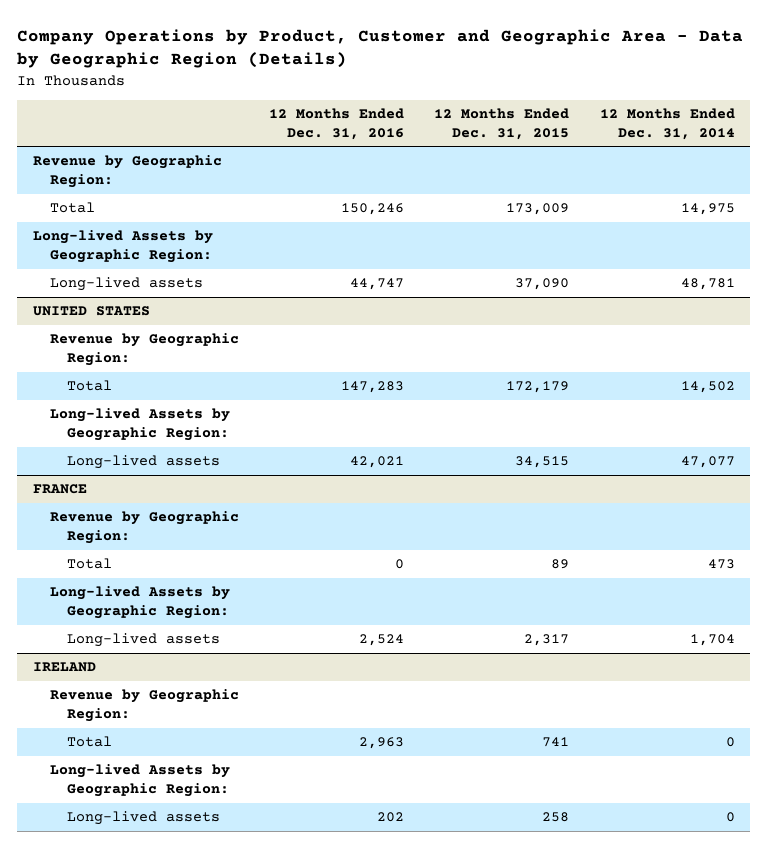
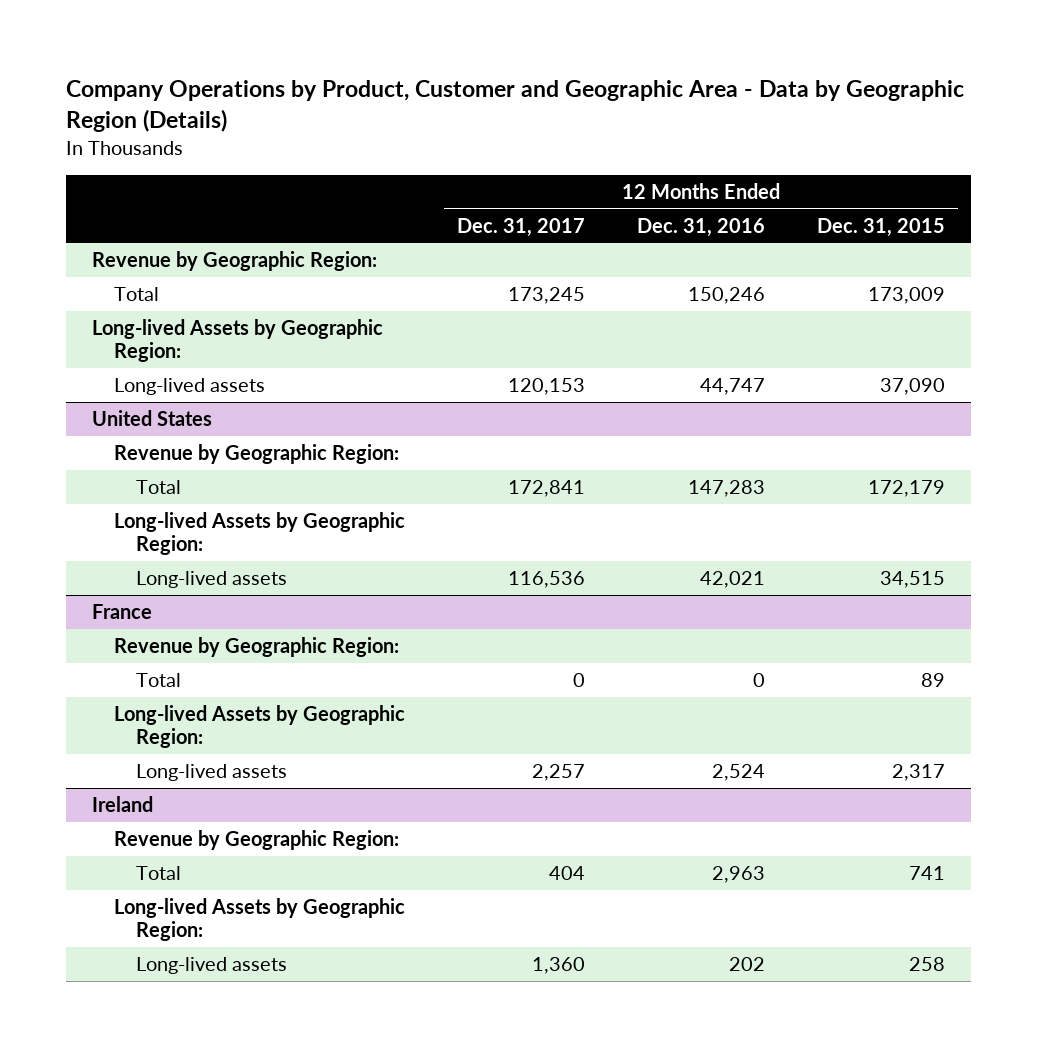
- | 12 Months Ended Dec. 31, 2016 | 12 Months Ended Dec. 31, 2015 | 12 Months Ended Dec. 31, 2014
+ | 12 Months Ended Dec. 31, 2017 | 12 Months Ended Dec. 31, 2016 | 12 Months Ended Dec. 31, 2015
- UNITED STATES
+ United States
- FRANCE
+ France
- IRELAND
+ Ireland

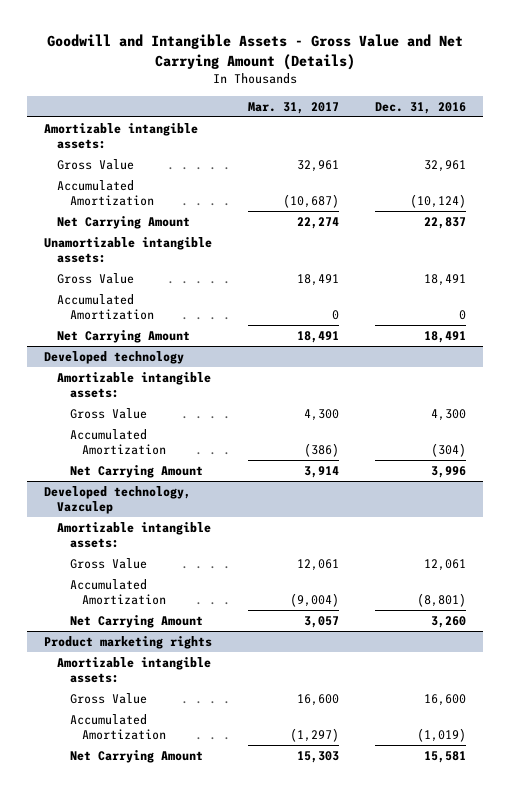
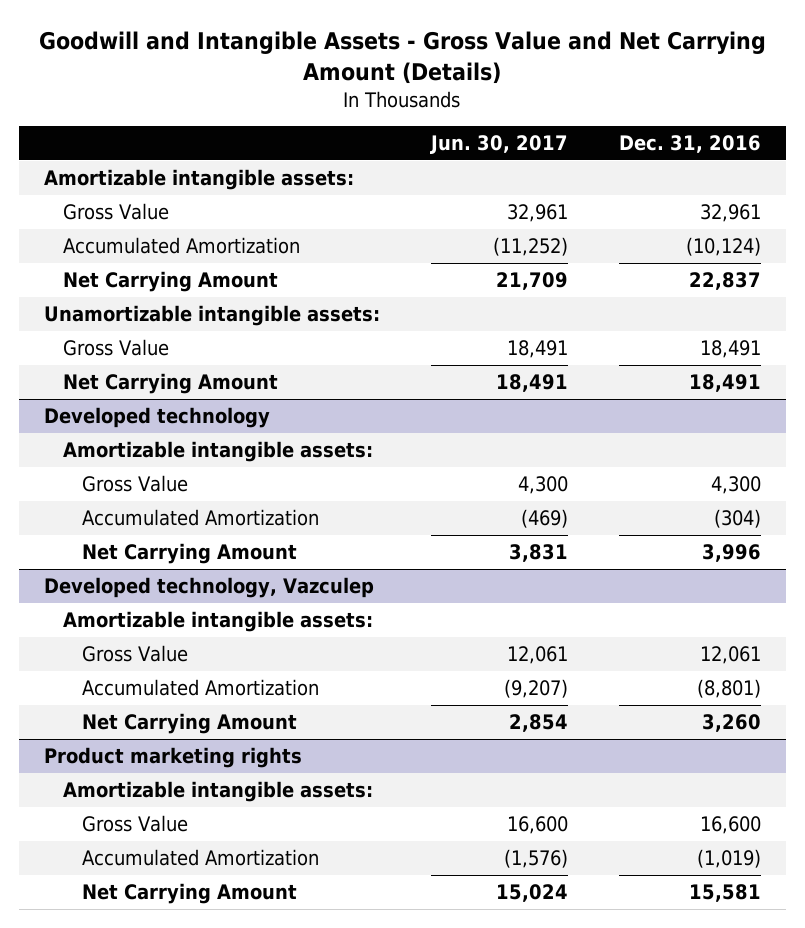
- | Mar. 31, 2017 | Dec. 31, 2016
+ | Jun. 30, 2017 | Dec. 31, 2016
- Accumulated Amortization | 0 | 0

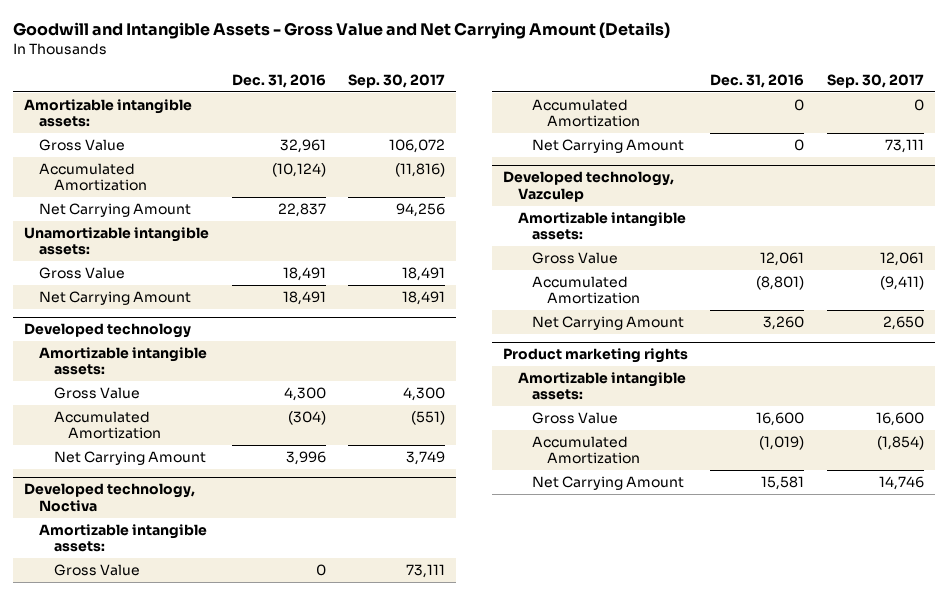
- | Jun. 30, 2017 | Dec. 31, 2016
+ | Dec. 31, 2016 | Sep. 30, 2017
+ Developed technology, Noctiva
+ Amortizable intangible assets:
+ Gross Value | 0 | 73,111
+ Accumulated Amortization | 0 | 0
+ Net Carrying Amount | 0 | 73,111

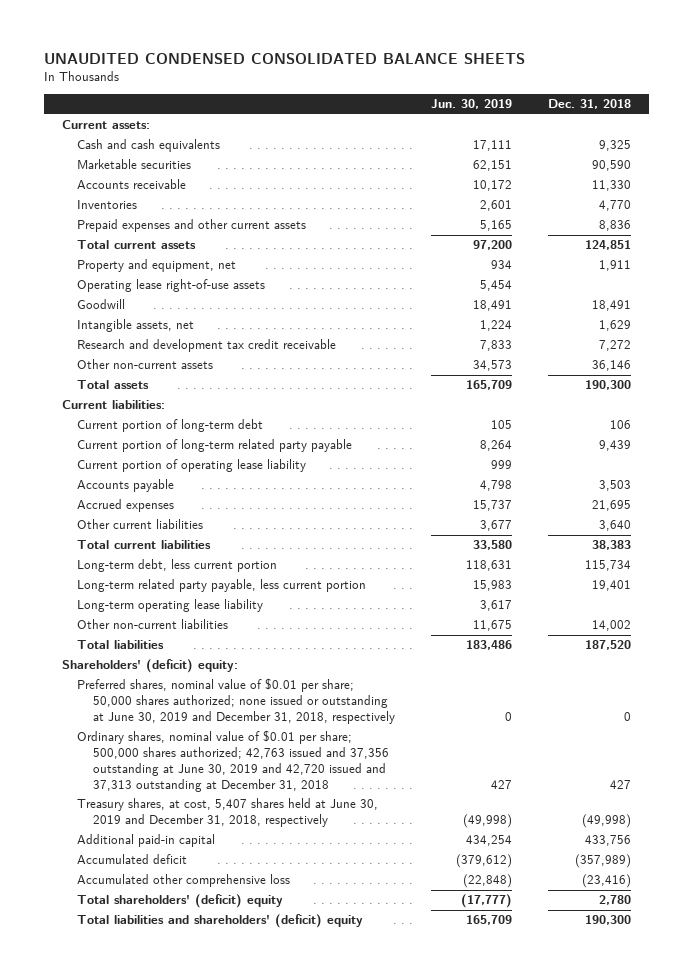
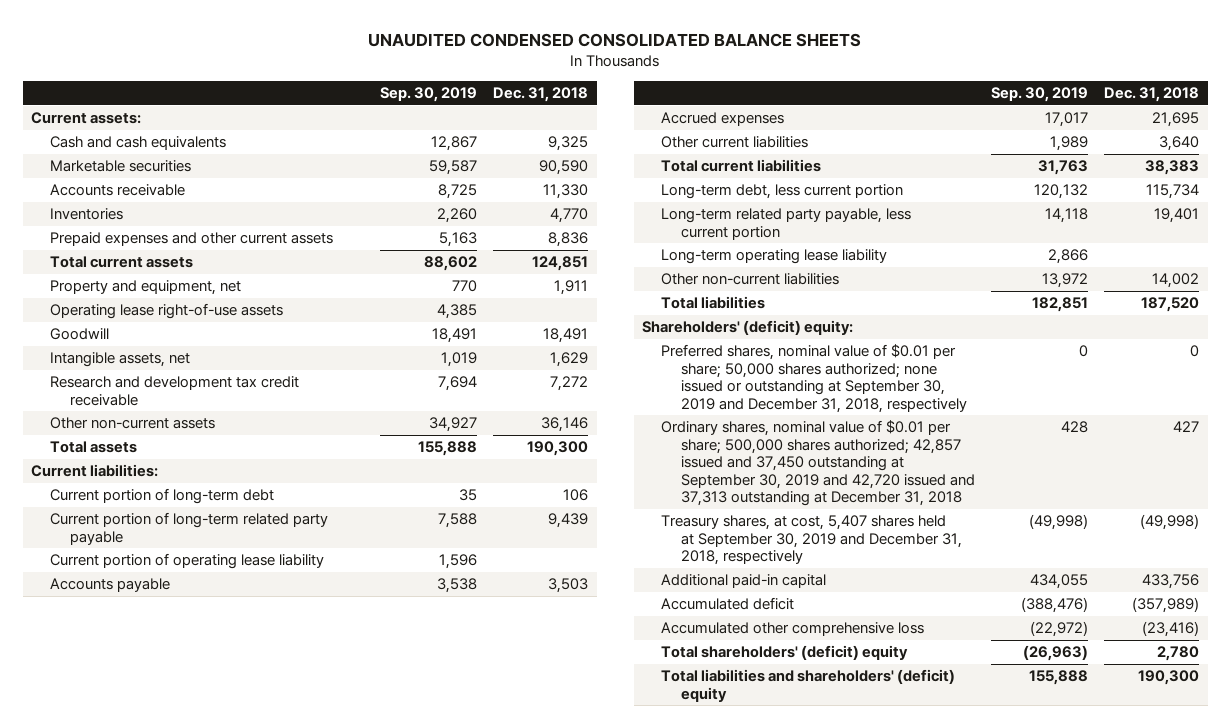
- | Jun. 30, 2019 | Dec. 31, 2018
+ | Sep. 30, 2019 | Dec. 31, 2018
- Preferred shares, nominal value of $0.01 per share; 50,000 shares authorized; none issued or outstanding at June 30, 2019 and December 31, 2018, respectively | 0 | 0
- Ordinary shares, nominal value of $0.01 per share; 500,000 shares authorized; 42,763 issued and 37,356 outstanding at June 30, 2019 and 42,720 issued and 37,313 outstanding at December 31, 2018 | 427 | 427
- Treasury shares, at cost, 5,407 shares held at June 30, 2019 and December 31, 2018, respectively | (49,998) | (49,998)
+ Preferred shares, nominal value of $0.01 per share; 50,000 shares authorized; none issued or outstanding at September 30, 2019 and December 31, 2018, respectively | 0 | 0
+ Ordinary shares, nominal value of $0.01 per share; 500,000 shares authorized; 42,857 issued and 37,450 outstanding at September 30, 2019 and 42,720 issued and 37,313 outstanding at December 31, 2018 | 428 | 427
+ Treasury shares, at cost, 5,407 shares held at September 30, 2019 and December 31, 2018, respectively | (49,998) | (49,998)

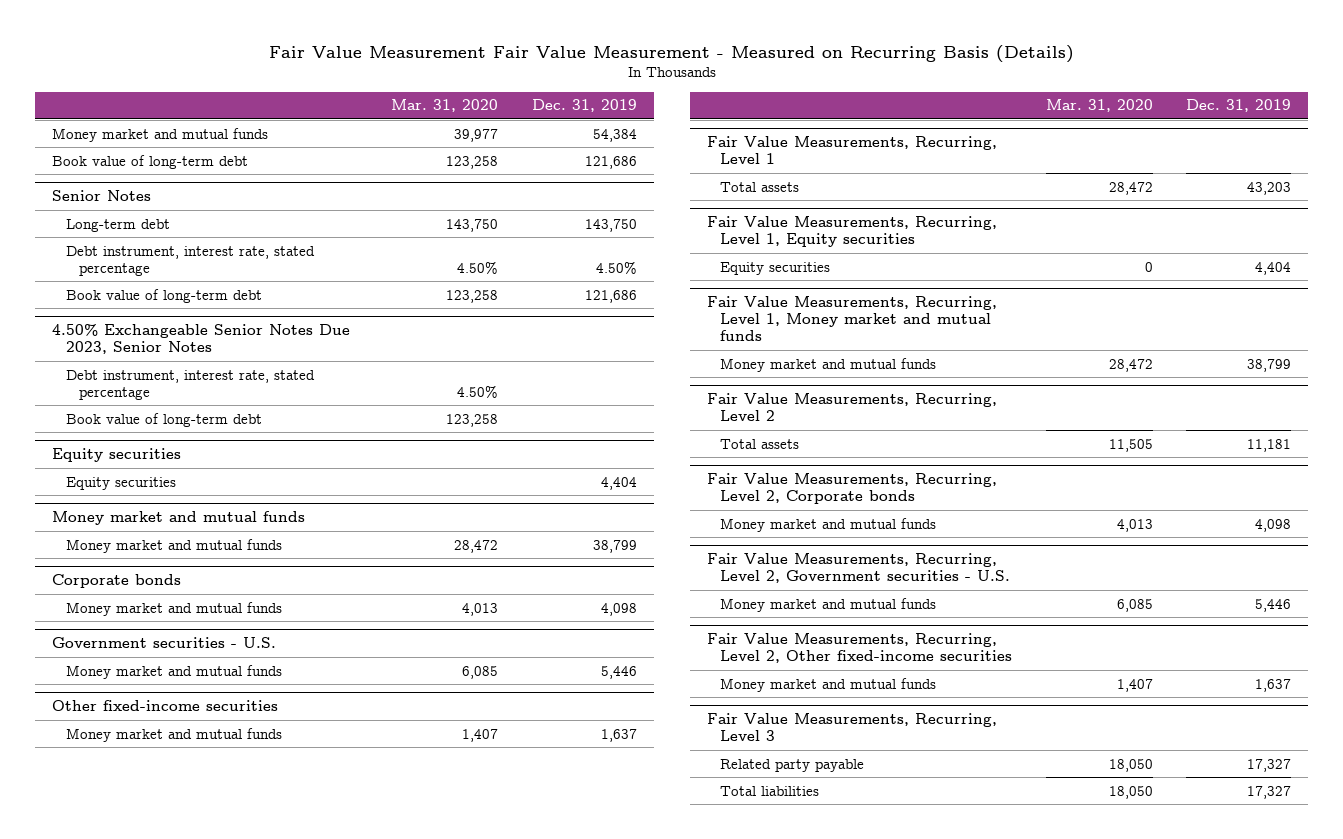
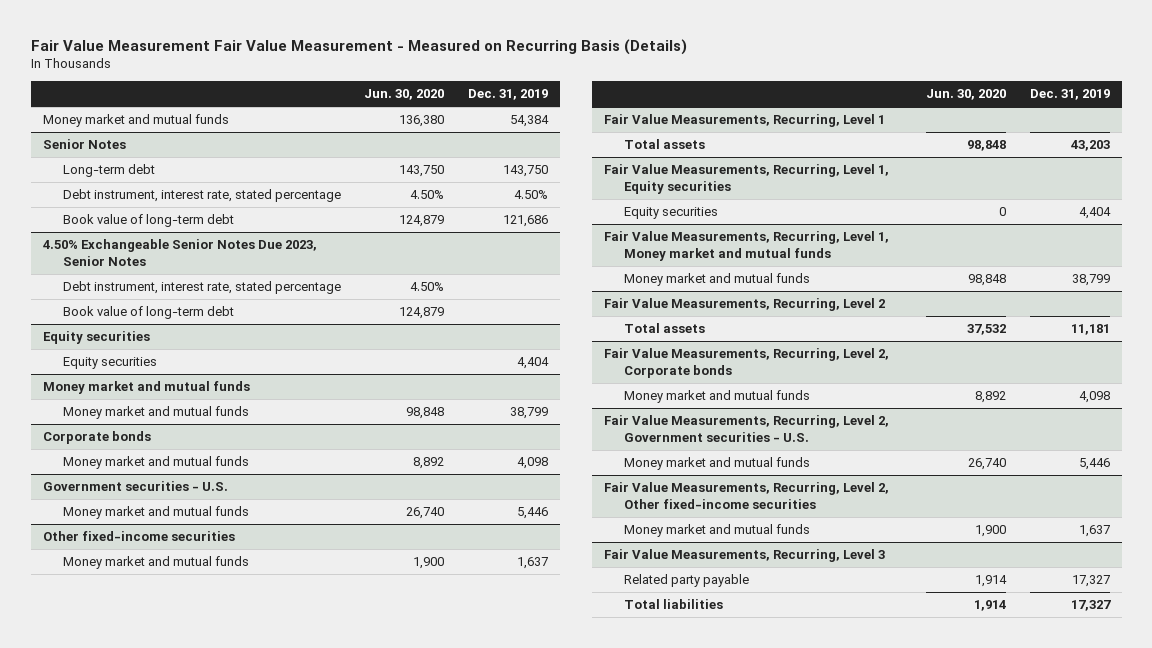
- | Mar. 31, 2020 | Dec. 31, 2019
+ | Jun. 30, 2020 | Dec. 31, 2019
- Book value of long-term debt | 123,258 | 121,686

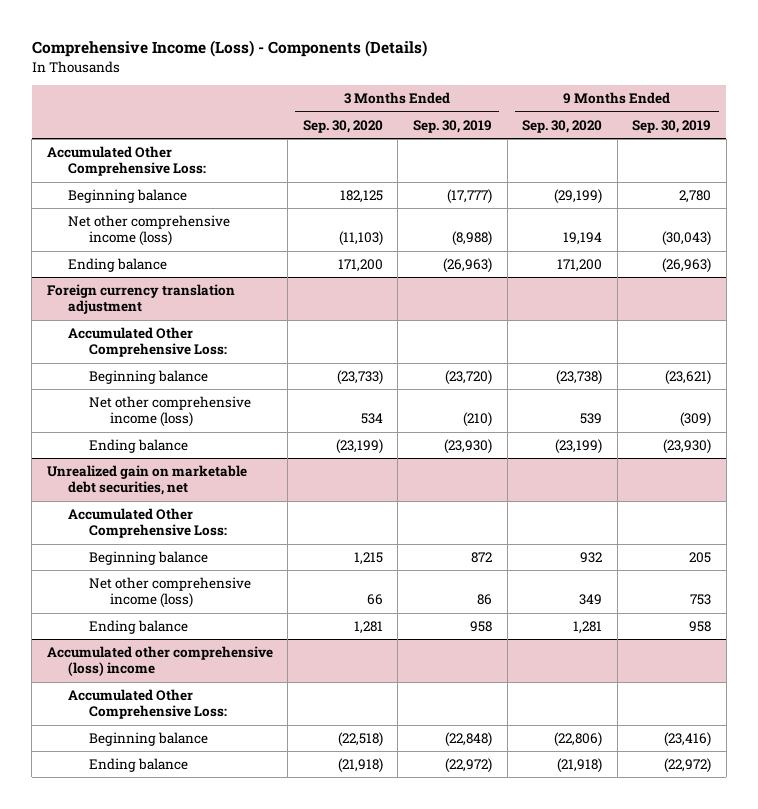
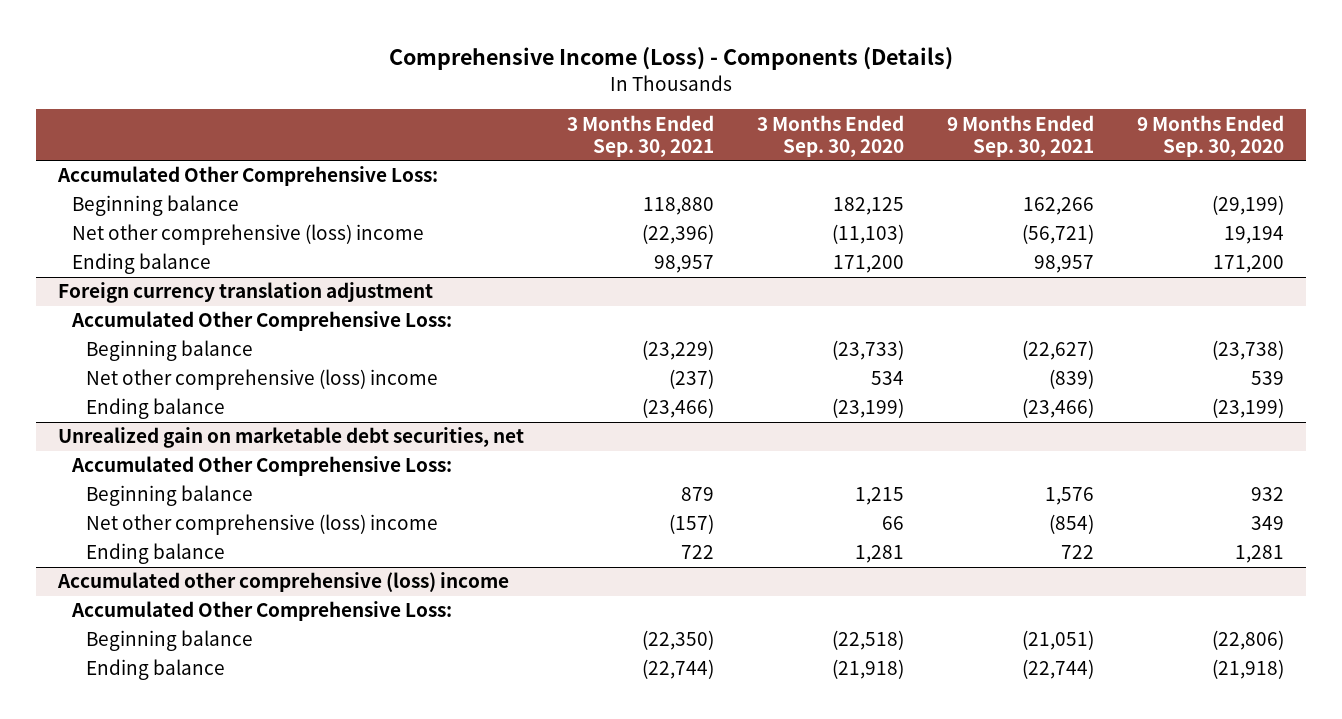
- | 3 Months Ended Sep. 30, 2020 | 3 Months Ended Sep. 30, 2019 | 9 Months Ended Sep. 30, 2020 | 9 Months Ended Sep. 30, 2019
+ | 3 Months Ended Sep. 30, 2021 | 3 Months Ended Sep. 30, 2020 | 9 Months Ended Sep. 30, 2021 | 9 Months Ended Sep. 30, 2020
- Net other comprehensive income (loss) | (11,103) | (8,988) | 19,194 | (30,043)
+ Net other comprehensive (loss) income | (22,396) | (11,103) | (56,721) | 19,194
@ Foreign currency translation adjustment
- Net other comprehensive income (loss) | 534 | (210) | 539 | (309)
+ Net other comprehensive (loss) income | (237) | 534 | (839) | 539
@ Unrealized gain on marketable debt securities, net
- Net other comprehensive income (loss) | 66 | 86 | 349 | 753
+ Net other comprehensive (loss) income | (157) | 66 | (854) | 349

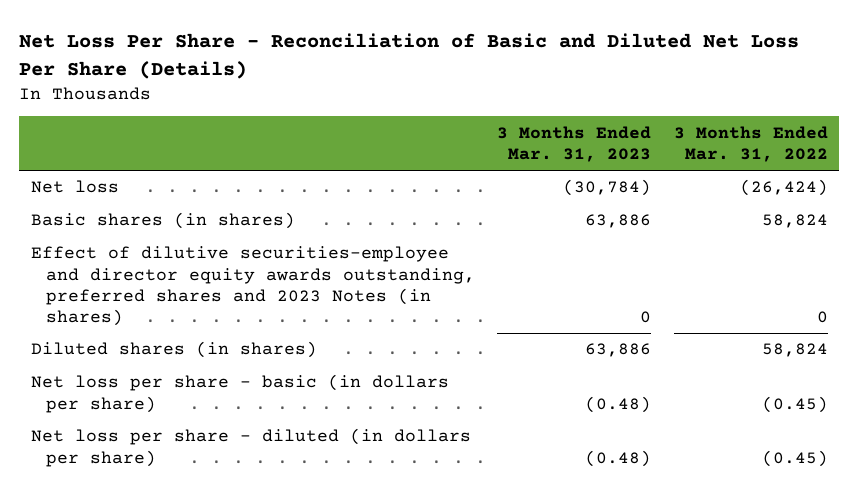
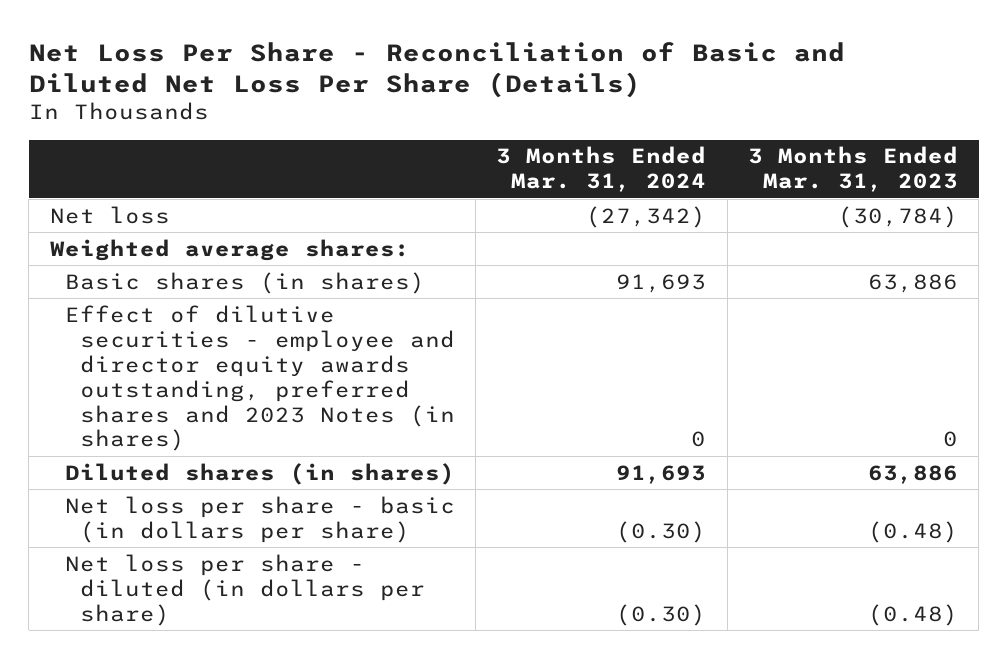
- | 3 Months Ended Mar. 31, 2023 | 3 Months Ended Mar. 31, 2022
+ | 3 Months Ended Mar. 31, 2024 | 3 Months Ended Mar. 31, 2023
+ Weighted average shares:
- Effect of dilutive securities-employee and director equity awards outstanding, preferred shares and 2023 Notes (in shares) | 0 | 0
+ Effect of dilutive securities - employee and director equity awards outstanding, preferred shares and 2023 Notes (in shares) | 0 | 0

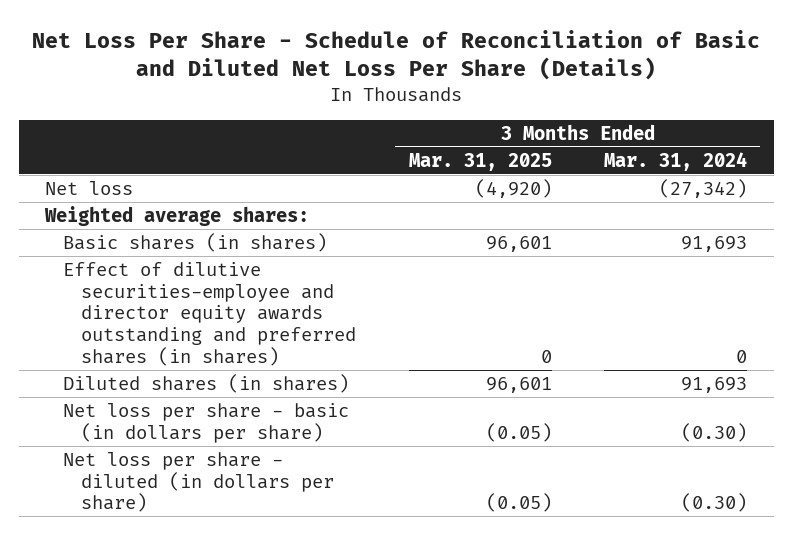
- Net Loss Per Share - Reconciliation of Basic and Diluted Net Loss Per Share (Details)
+ Net Loss Per Share - Schedule of Reconciliation of Basic and Diluted Net Loss Per Share (Details)
- | 3 Months Ended Mar. 31, 2024 | 3 Months Ended Mar. 31, 2023
+ | 3 Months Ended Mar. 31, 2025 | 3 Months Ended Mar. 31, 2024
- Effect of dilutive securities - employee and director equity awards outstanding, preferred shares and 2023 Notes (in shares) | 0 | 0
+ Effect of dilutive securities-employee and director equity awards outstanding and preferred shares (in shares) | 0 | 0

